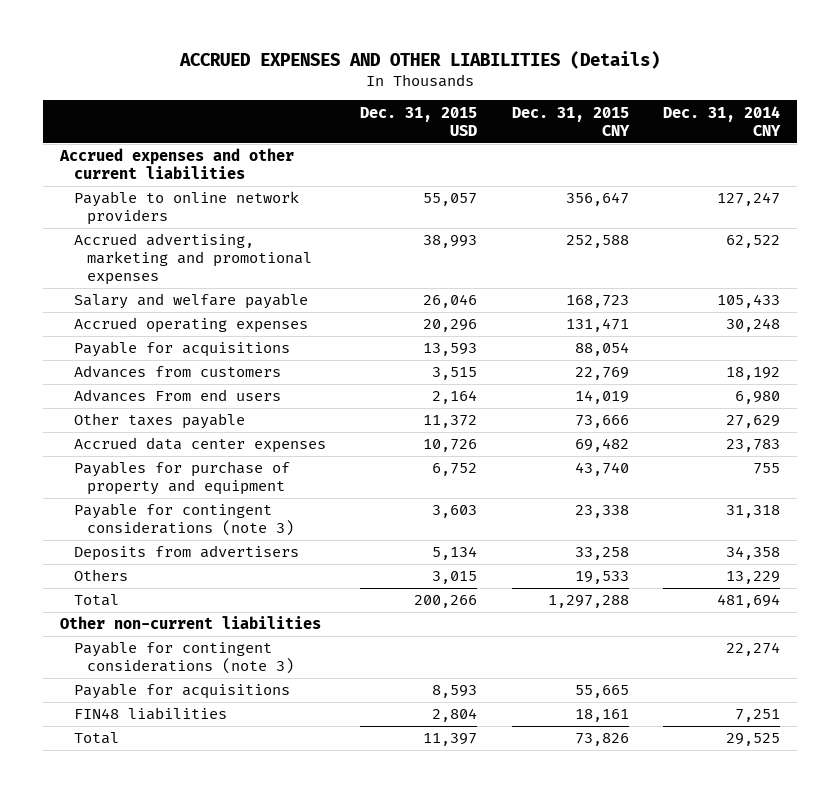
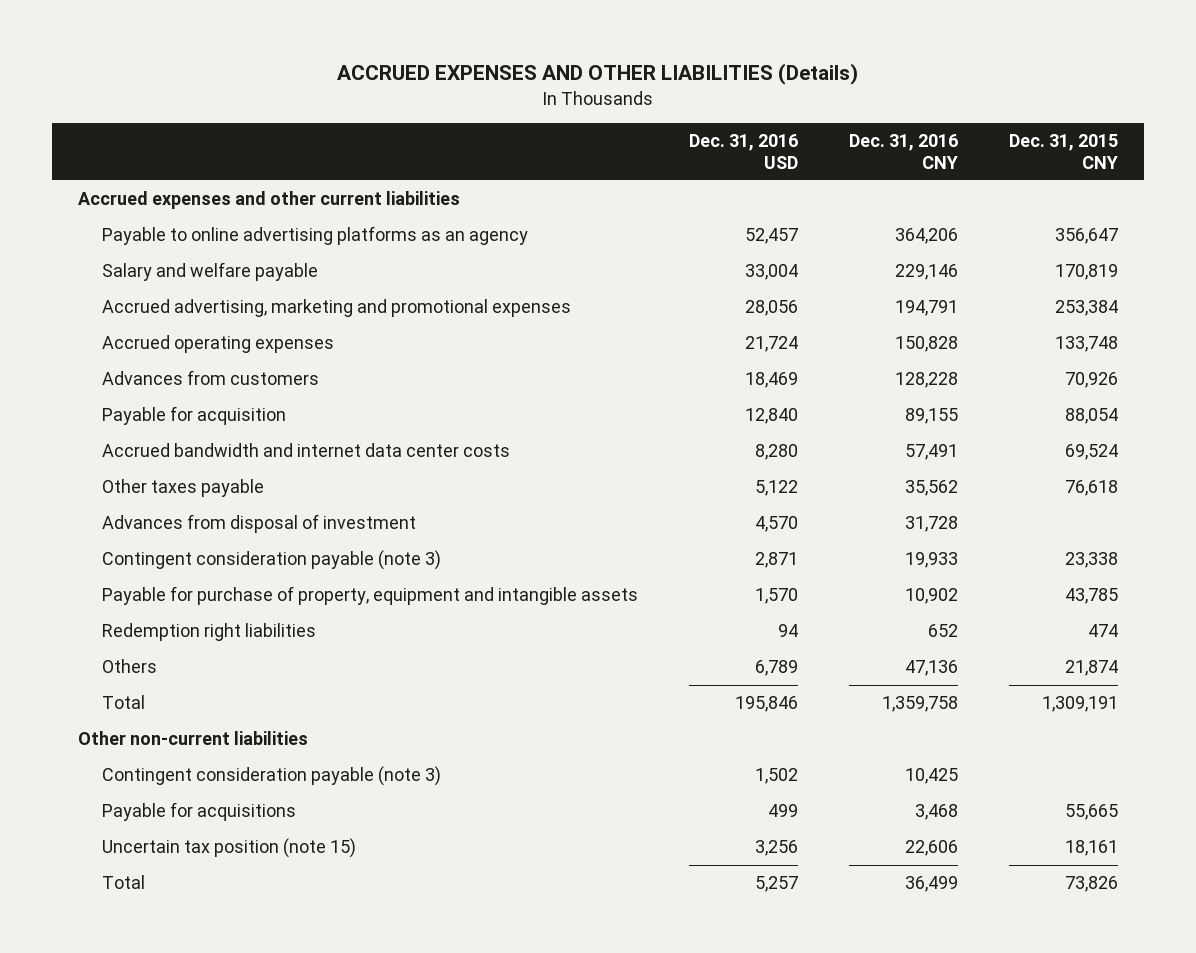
- | Dec. 31, 2015 USD | Dec. 31, 2015 CNY | Dec. 31, 2014 CNY
+ | Dec. 31, 2016 USD | Dec. 31, 2016 CNY | Dec. 31, 2015 CNY
- Payable to online network providers | 55,057 | 356,647 | 127,247
- Accrued advertising, marketing and promotional expenses | 38,993 | 252,588 | 62,522
- Salary and welfare payable | 26,046 | 168,723 | 105,433
- Accrued operating expenses | 20,296 | 131,471 | 30,248
- Payable for acquisitions | 13,593 | 88,054 |
- Advances from customers | 3,515 | 22,769 | 18,192
- Advances From end users | 2,164 | 14,019 | 6,980
- Other taxes payable | 11,372 | 73,666 | 27,629
- Accrued data center expenses | 10,726 | 69,482 | 23,783
- Payables for purchase of property and equipment | 6,752 | 43,740 | 755
- Payable for contingent considerations (note 3) | 3,603 | 23,338 | 31,318
- Deposits from advertisers | 5,134 | 33,258 | 34,358
- Others | 3,015 | 19,533 | 13,229
- Total | 200,266 | 1,297,288 | 481,694
+ Payable to online advertising platforms as an agency | 52,457 | 364,206 | 356,647
+ Salary and welfare payable | 33,004 | 229,146 | 170,819
+ Accrued advertising, marketing and promotional expenses | 28,056 | 194,791 | 253,384
+ Accrued operating expenses | 21,724 | 150,828 | 133,748
+ Advances from customers | 18,469 | 128,228 | 70,926
+ Payable for acquisition | 12,840 | 89,155 | 88,054
+ Accrued bandwidth and internet data center costs | 8,280 | 57,491 | 69,524
+ Other taxes payable | 5,122 | 35,562 | 76,618
+ Advances from disposal of investment | 4,570 | 31,728 |
+ Contingent consideration payable (note 3) | 2,871 | 19,933 | 23,338
+ Payable for purchase of property, equipment and intangible assets | 1,570 | 10,902 | 43,785
+ Redemption right liabilities | 94 | 652 | 474
+ Others | 6,789 | 47,136 | 21,874
+ Total | 195,846 | 1,359,758 | 1,309,191
- Payable for contingent considerations (note 3) | | | 22,274
+ Contingent consideration payable (note 3) | 1,502 | 10,425 |
- FIN48 liabilities | 2,804 | 18,161 | 7,251
+ Uncertain tax position (note 15) | 3,256 | 22,606 | 18,161

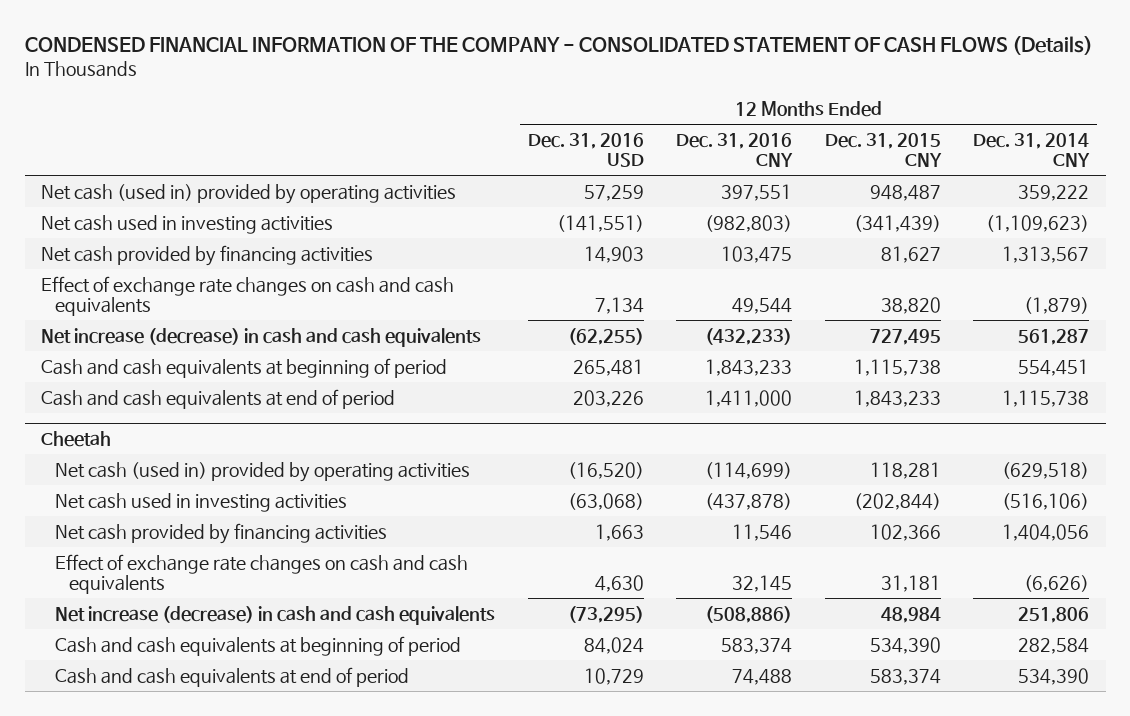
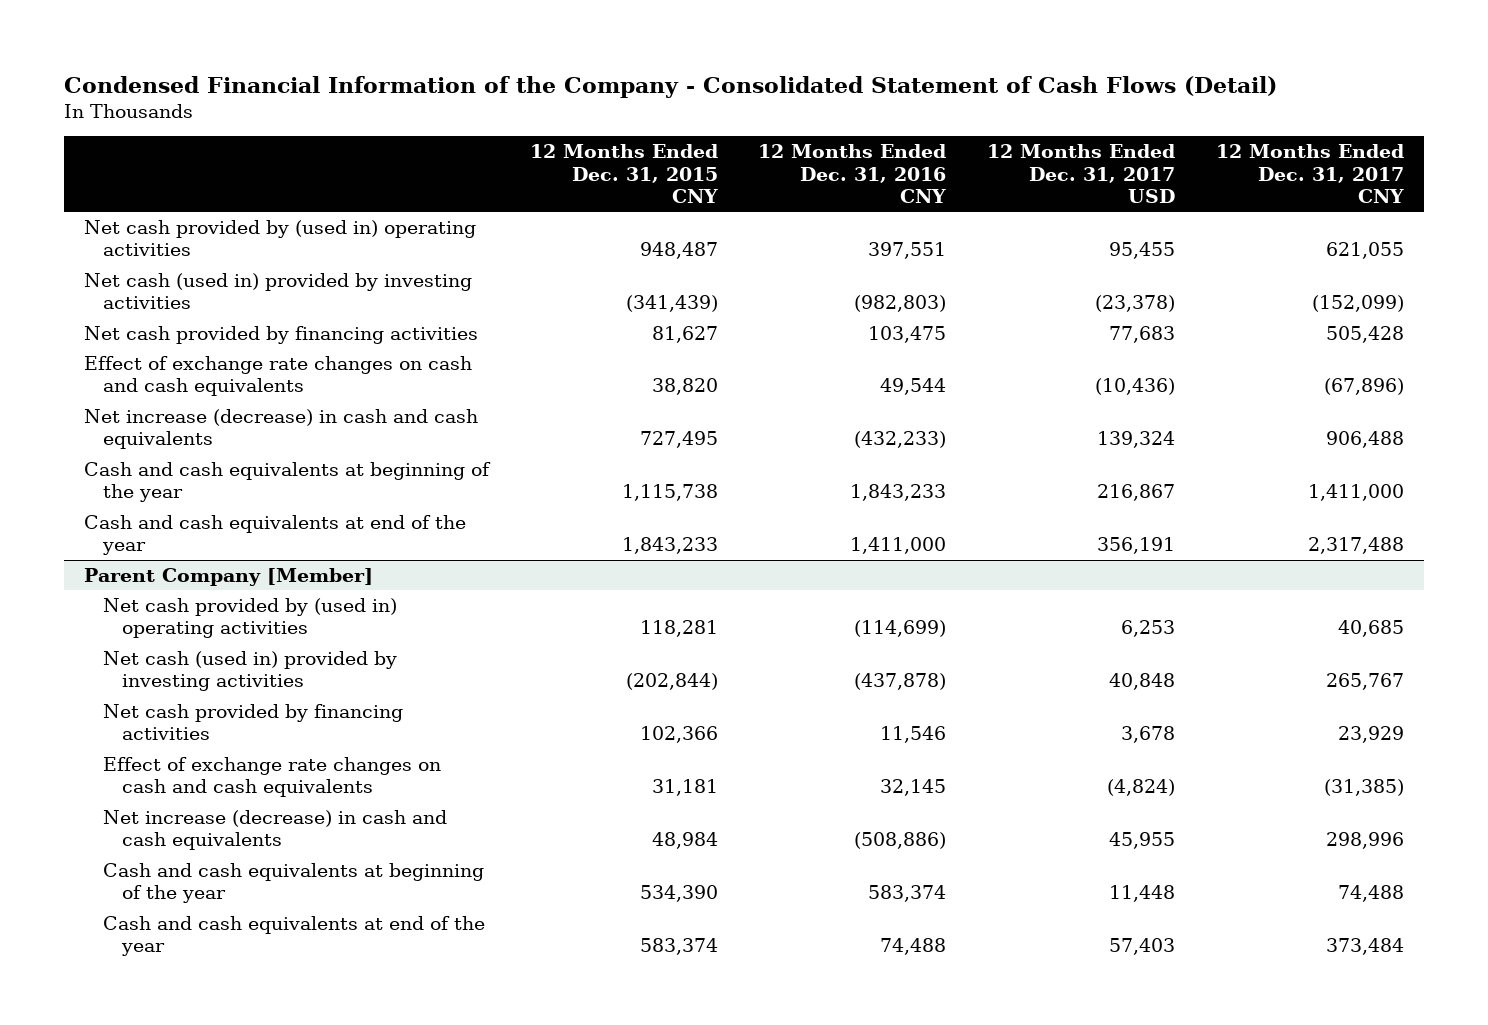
- CONDENSED FINANCIAL INFORMATION OF THE COMPANY - CONSOLIDATED STATEMENT OF CASH FLOWS (Details)
+ Condensed Financial Information of the Company - Consolidated Statement of Cash Flows (Detail)
- | 12 Months Ended Dec. 31, 2016 USD | 12 Months Ended Dec. 31, 2016 CNY | 12 Months Ended Dec. 31, 2015 CNY | 12 Months Ended Dec. 31, 2014 CNY
+ | 12 Months Ended Dec. 31, 2015 CNY | 12 Months Ended Dec. 31, 2016 CNY | 12 Months Ended Dec. 31, 2017 USD | 12 Months Ended Dec. 31, 2017 CNY
- Net cash (used in) provided by operating activities | 57,259 | 397,551 | 948,487 | 359,222
- Net cash used in investing activities | (141,551) | (982,803) | (341,439) | (1,109,623)
+ Net cash provided by (used in) operating activities | 948,487 | 397,551 | 95,455 | 621,055
+ Net cash (used in) provided by investing activities | (341,439) | (982,803) | (23,378) | (152,099)
- Cash and cash equivalents at beginning of period | 265,481 | 1,843,233 | 1,115,738 | 554,451
- Cash and cash equivalents at end of period | 203,226 | 1,411,000 | 1,843,233 | 1,115,738
- Cheetah
- Net cash (used in) provided by operating activities | (16,520) | (114,699) | 118,281 | (629,518)
- Net cash used in investing activities | (63,068) | (437,878) | (202,844) | (516,106)
+ Cash and cash equivalents at beginning of the year | 1,115,738 | 1,843,233 | 216,867 | 1,411,000
+ Cash and cash equivalents at end of the year | 1,843,233 | 1,411,000 | 356,191 | 2,317,488
+ Parent Company [Member]
+ Net cash provided by (used in) operating activities | 118,281 | (114,699) | 6,253 | 40,685
+ Net cash (used in) provided by investing activities | (202,844) | (437,878) | 40,848 | 265,767
- Cash and cash equivalents at beginning of period | 84,024 | 583,374 | 534,390 | 282,584
- Cash and cash equivalents at end of period | 10,729 | 74,488 | 583,374 | 534,390
+ Cash and cash equivalents at beginning of the year | 534,390 | 583,374 | 11,448 | 74,488
+ Cash and cash equivalents at end of the year | 583,374 | 74,488 | 57,403 | 373,484

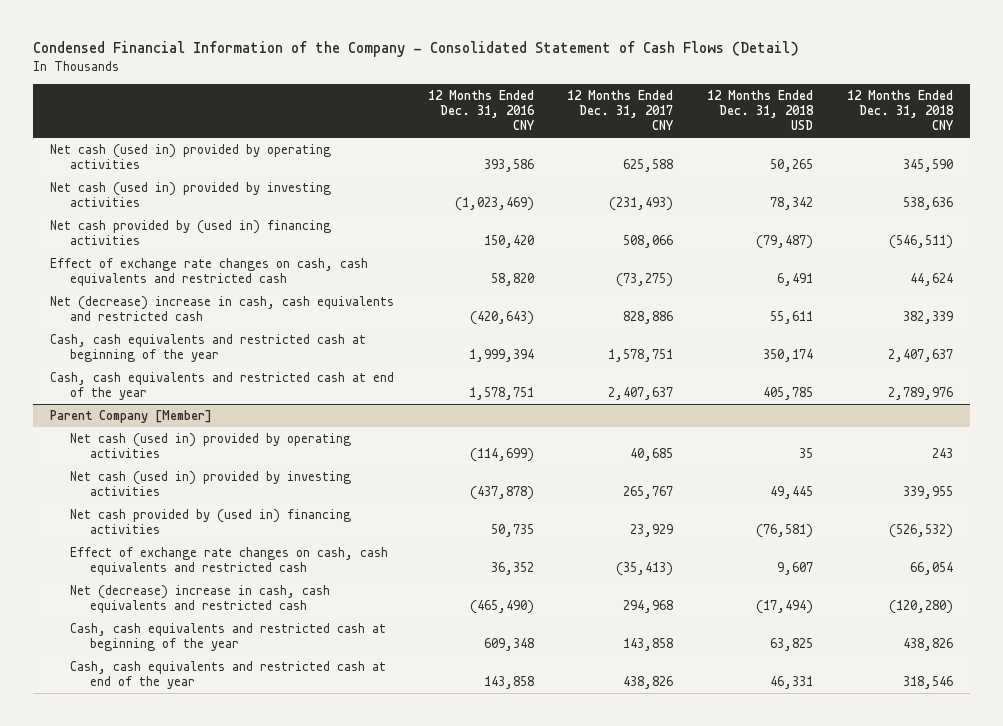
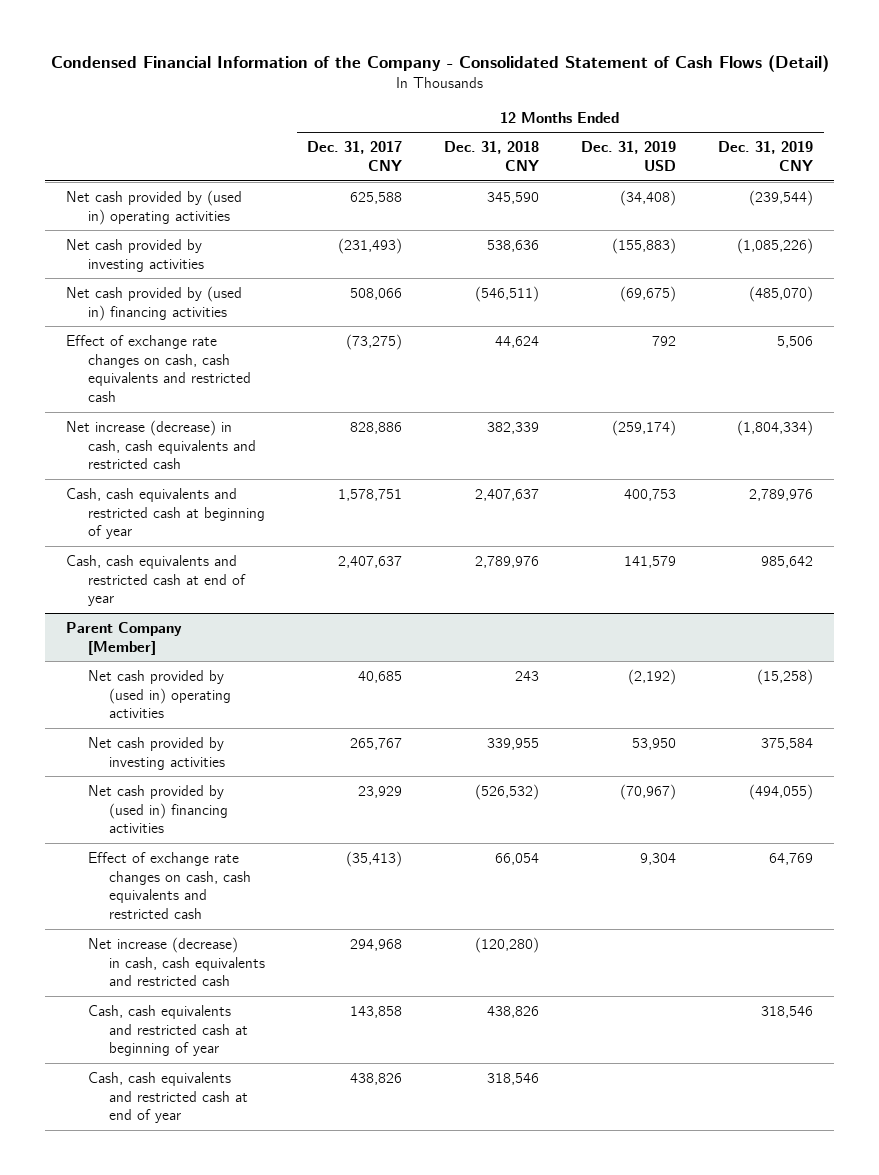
- | 12 Months Ended Dec. 31, 2016 CNY | 12 Months Ended Dec. 31, 2017 CNY | 12 Months Ended Dec. 31, 2018 USD | 12 Months Ended Dec. 31, 2018 CNY
+ | 12 Months Ended Dec. 31, 2017 CNY | 12 Months Ended Dec. 31, 2018 CNY | 12 Months Ended Dec. 31, 2019 USD | 12 Months Ended Dec. 31, 2019 CNY
- Net cash (used in) provided by operating activities | 393,586 | 625,588 | 50,265 | 345,590
- Net cash (used in) provided by investing activities | (1,023,469) | (231,493) | 78,342 | 538,636
+ Net cash provided by (used in) operating activities | 625,588 | 345,590 | (34,408) | (239,544)
+ Net cash provided by investing activities | (231,493) | 538,636 | (155,883) | (1,085,226)
- Net (decrease) increase in cash, cash equivalents and restricted cash | (420,643) | 828,886 | 55,611 | 382,339
- Cash, cash equivalents and restricted cash at beginning of the year | 1,999,394 | 1,578,751 | 350,174 | 2,407,637
- Cash, cash equivalents and restricted cash at end of the year | 1,578,751 | 2,407,637 | 405,785 | 2,789,976
+ Net increase (decrease) in cash, cash equivalents and restricted cash | 828,886 | 382,339 | (259,174) | (1,804,334)
+ Cash, cash equivalents and restricted cash at beginning of year | 1,578,751 | 2,407,637 | 400,753 | 2,789,976
+ Cash, cash equivalents and restricted cash at end of year | 2,407,637 | 2,789,976 | 141,579 | 985,642
@ Parent Company [Member]
- Net cash (used in) provided by operating activities | (114,699) | 40,685 | 35 | 243
- Net cash (used in) provided by investing activities | (437,878) | 265,767 | 49,445 | 339,955
+ Net cash provided by (used in) operating activities | 40,685 | 243 | (2,192) | (15,258)
+ Net cash provided by investing activities | 265,767 | 339,955 | 53,950 | 375,584
- Net (decrease) increase in cash, cash equivalents and restricted cash | (465,490) | 294,968 | (17,494) | (120,280)
- Cash, cash equivalents and restricted cash at beginning of the year | 609,348 | 143,858 | 63,825 | 438,826
- Cash, cash equivalents and restricted cash at end of the year | 143,858 | 438,826 | 46,331 | 318,546
+ Net increase (decrease) in cash, cash equivalents and restricted cash | 294,968 | (120,280) | |
+ Cash, cash equivalents and restricted cash at beginning of year | 143,858 | 438,826 | | 318,546
+ Cash, cash equivalents and restricted cash at end of year | 438,826 | 318,546 | |

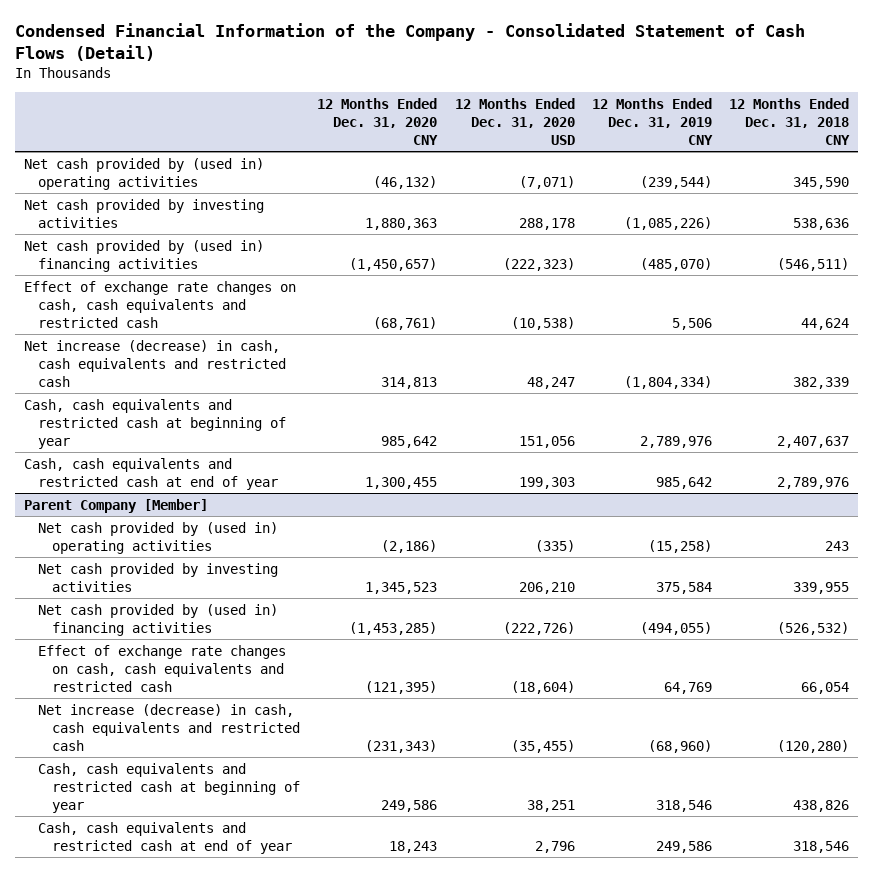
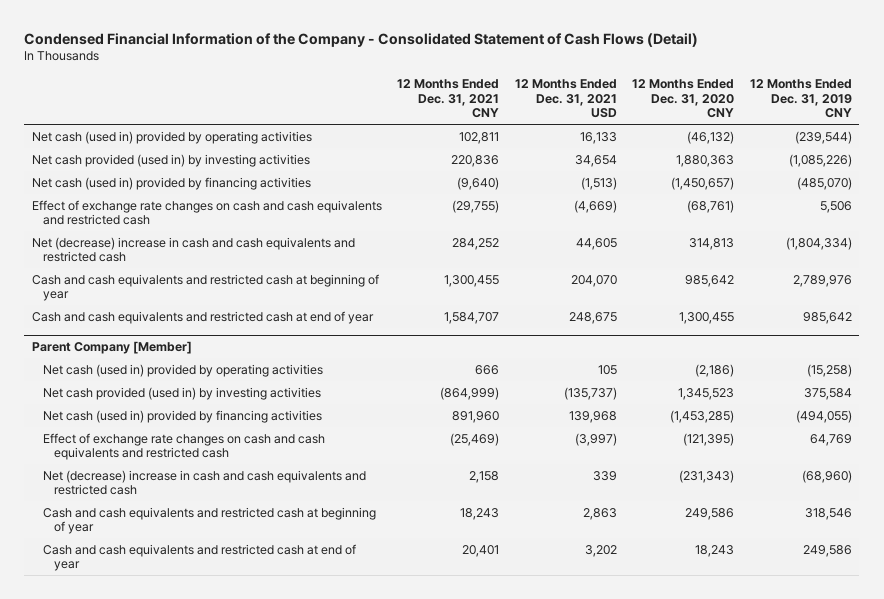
- | 12 Months Ended Dec. 31, 2020 CNY | 12 Months Ended Dec. 31, 2020 USD | 12 Months Ended Dec. 31, 2019 CNY | 12 Months Ended Dec. 31, 2018 CNY
+ | 12 Months Ended Dec. 31, 2021 CNY | 12 Months Ended Dec. 31, 2021 USD | 12 Months Ended Dec. 31, 2020 CNY | 12 Months Ended Dec. 31, 2019 CNY
- Net cash provided by (used in) operating activities | (46,132) | (7,071) | (239,544) | 345,590
- Net cash provided by investing activities | 1,880,363 | 288,178 | (1,085,226) | 538,636
- Net cash provided by (used in) financing activities | (1,450,657) | (222,323) | (485,070) | (546,511)
- Effect of exchange rate changes on cash, cash equivalents and restricted cash | (68,761) | (10,538) | 5,506 | 44,624
- Net increase (decrease) in cash, cash equivalents and restricted cash | 314,813 | 48,247 | (1,804,334) | 382,339
- Cash, cash equivalents and restricted cash at beginning of year | 985,642 | 151,056 | 2,789,976 | 2,407,637
- Cash, cash equivalents and restricted cash at end of year | 1,300,455 | 199,303 | 985,642 | 2,789,976
+ Net cash (used in) provided by operating activities | 102,811 | 16,133 | (46,132) | (239,544)
+ Net cash provided (used in) by investing activities | 220,836 | 34,654 | 1,880,363 | (1,085,226)
+ Net cash (used in) provided by financing activities | (9,640) | (1,513) | (1,450,657) | (485,070)
+ Effect of exchange rate changes on cash and cash equivalents and restricted cash | (29,755) | (4,669) | (68,761) | 5,506
+ Net (decrease) increase in cash and cash equivalents and restricted cash | 284,252 | 44,605 | 314,813 | (1,804,334)
+ Cash and cash equivalents and restricted cash at beginning of year | 1,300,455 | 204,070 | 985,642 | 2,789,976
+ Cash and cash equivalents and restricted cash at end of year | 1,584,707 | 248,675 | 1,300,455 | 985,642
@ Parent Company [Member]
- Net cash provided by (used in) operating activities | (2,186) | (335) | (15,258) | 243
- Net cash provided by investing activities | 1,345,523 | 206,210 | 375,584 | 339,955
- Net cash provided by (used in) financing activities | (1,453,285) | (222,726) | (494,055) | (526,532)
- Effect of exchange rate changes on cash, cash equivalents and restricted cash | (121,395) | (18,604) | 64,769 | 66,054
- Net increase (decrease) in cash, cash equivalents and restricted cash | (231,343) | (35,455) | (68,960) | (120,280)
- Cash, cash equivalents and restricted cash at beginning of year | 249,586 | 38,251 | 318,546 | 438,826
- Cash, cash equivalents and restricted cash at end of year | 18,243 | 2,796 | 249,586 | 318,546
+ Net cash (used in) provided by operating activities | 666 | 105 | (2,186) | (15,258)
+ Net cash provided (used in) by investing activities | (864,999) | (135,737) | 1,345,523 | 375,584
+ Net cash (used in) provided by financing activities | 891,960 | 139,968 | (1,453,285) | (494,055)
+ Effect of exchange rate changes on cash and cash equivalents and restricted cash | (25,469) | (3,997) | (121,395) | 64,769
+ Net (decrease) increase in cash and cash equivalents and restricted cash | 2,158 | 339 | (231,343) | (68,960)
+ Cash and cash equivalents and restricted cash at beginning of year | 18,243 | 2,863 | 249,586 | 318,546
+ Cash and cash equivalents and restricted cash at end of year | 20,401 | 3,202 | 18,243 | 249,586

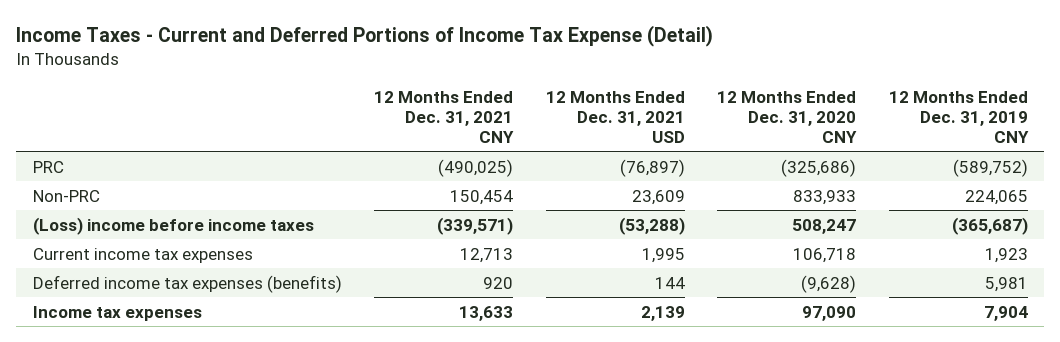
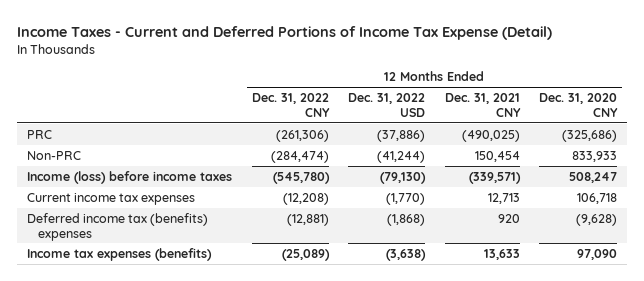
- | 12 Months Ended Dec. 31, 2021 CNY | 12 Months Ended Dec. 31, 2021 USD | 12 Months Ended Dec. 31, 2020 CNY | 12 Months Ended Dec. 31, 2019 CNY
+ | 12 Months Ended Dec. 31, 2022 CNY | 12 Months Ended Dec. 31, 2022 USD | 12 Months Ended Dec. 31, 2021 CNY | 12 Months Ended Dec. 31, 2020 CNY
- (Loss) income before income taxes | (339,571) | (53,288) | 508,247 | (365,687)
+ Income (loss) before income taxes | (545,780) | (79,130) | (339,571) | 508,247
- Deferred income tax expenses (benefits) | 920 | 144 | (9,628) | 5,981
- Income tax expenses | 13,633 | 2,139 | 97,090 | 7,904
+ Deferred income tax (benefits) expenses | (12,881) | (1,868) | 920 | (9,628)
+ Income tax expenses (benefits) | (25,089) | (3,638) | 13,633 | 97,090

